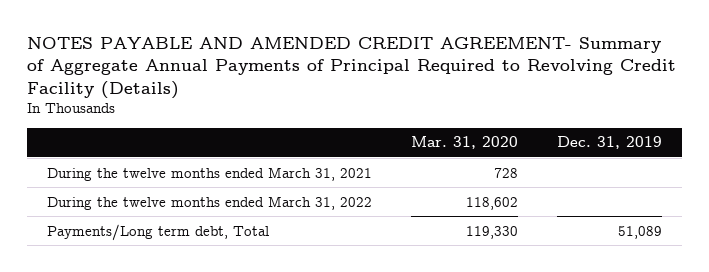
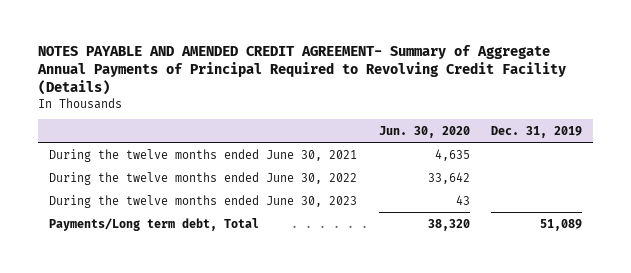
- | Mar. 31, 2020 | Dec. 31, 2019
+ | Jun. 30, 2020 | Dec. 31, 2019
- During the twelve months ended March 31, 2021 | 728 |
- During the twelve months ended March 31, 2022 | 118,602 |
+ During the twelve months ended June 30, 2021 | 4,635 |
+ During the twelve months ended June 30, 2022 | 33,642 |
+ During the twelve months ended June 30, 2023 | 43 |

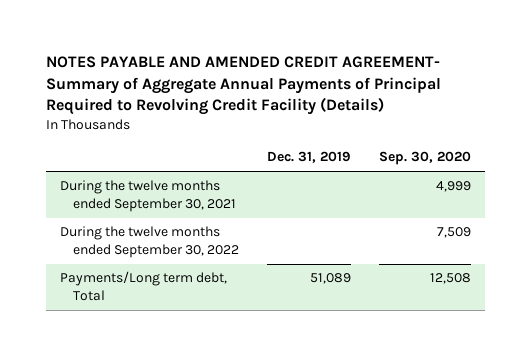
- | Jun. 30, 2020 | Dec. 31, 2019
+ | Dec. 31, 2019 | Sep. 30, 2020
- During the twelve months ended June 30, 2021 | 4,635 |
- During the twelve months ended June 30, 2022 | 33,642 |
- During the twelve months ended June 30, 2023 | 43 |
+ During the twelve months ended September 30, 2021 | | 4,999
+ During the twelve months ended September 30, 2022 | | 7,509

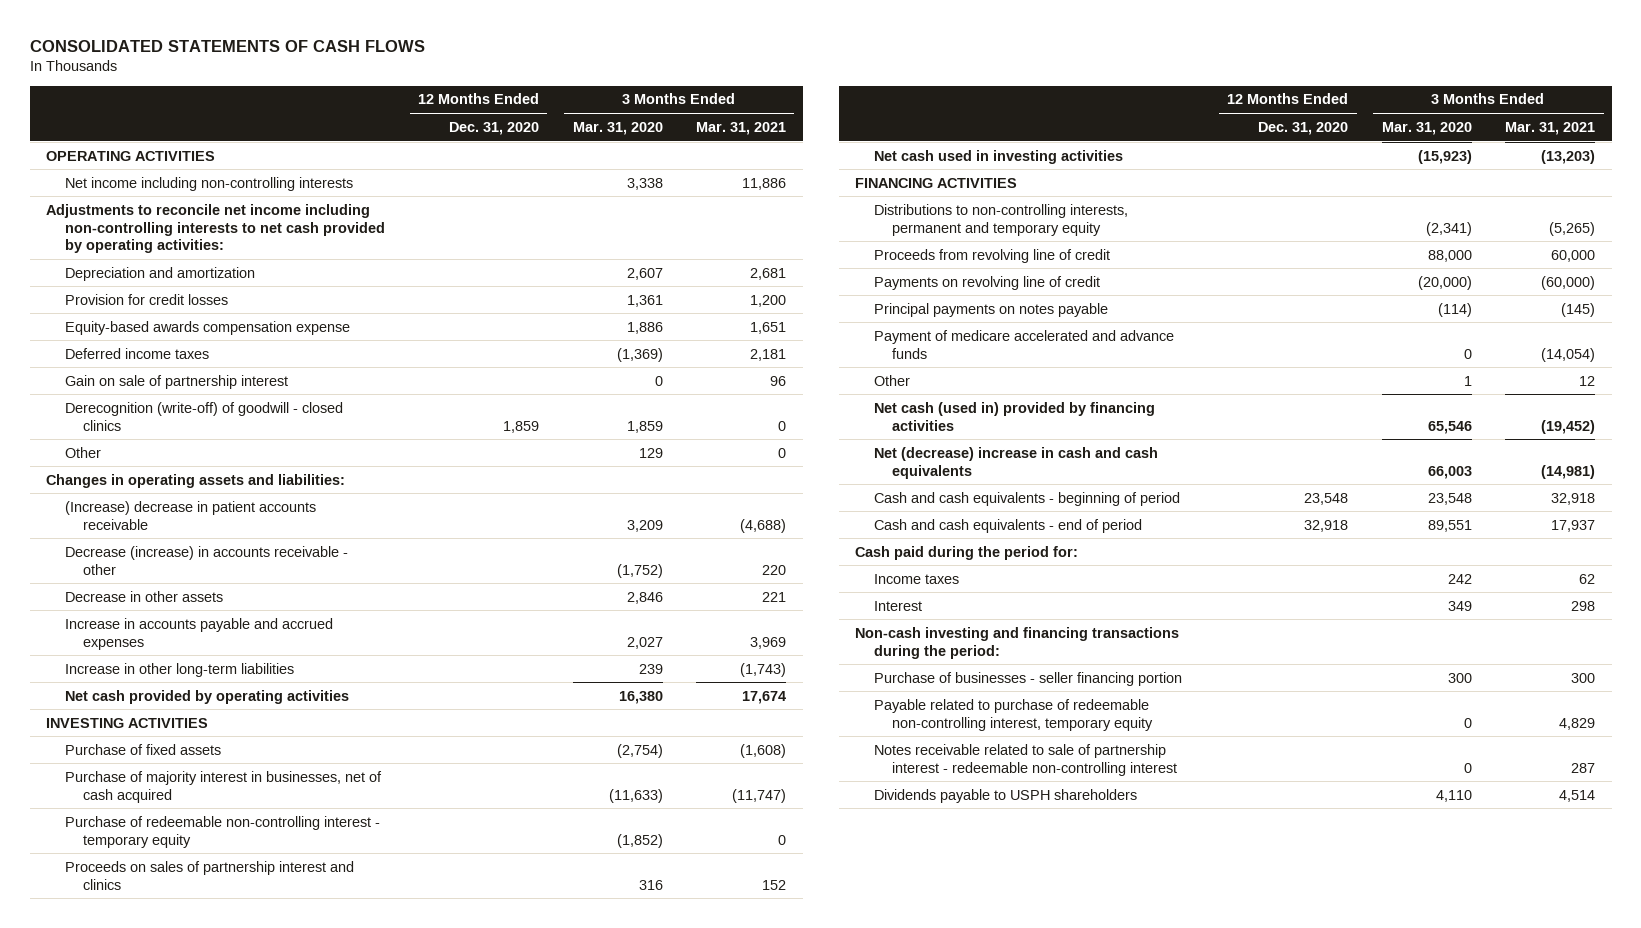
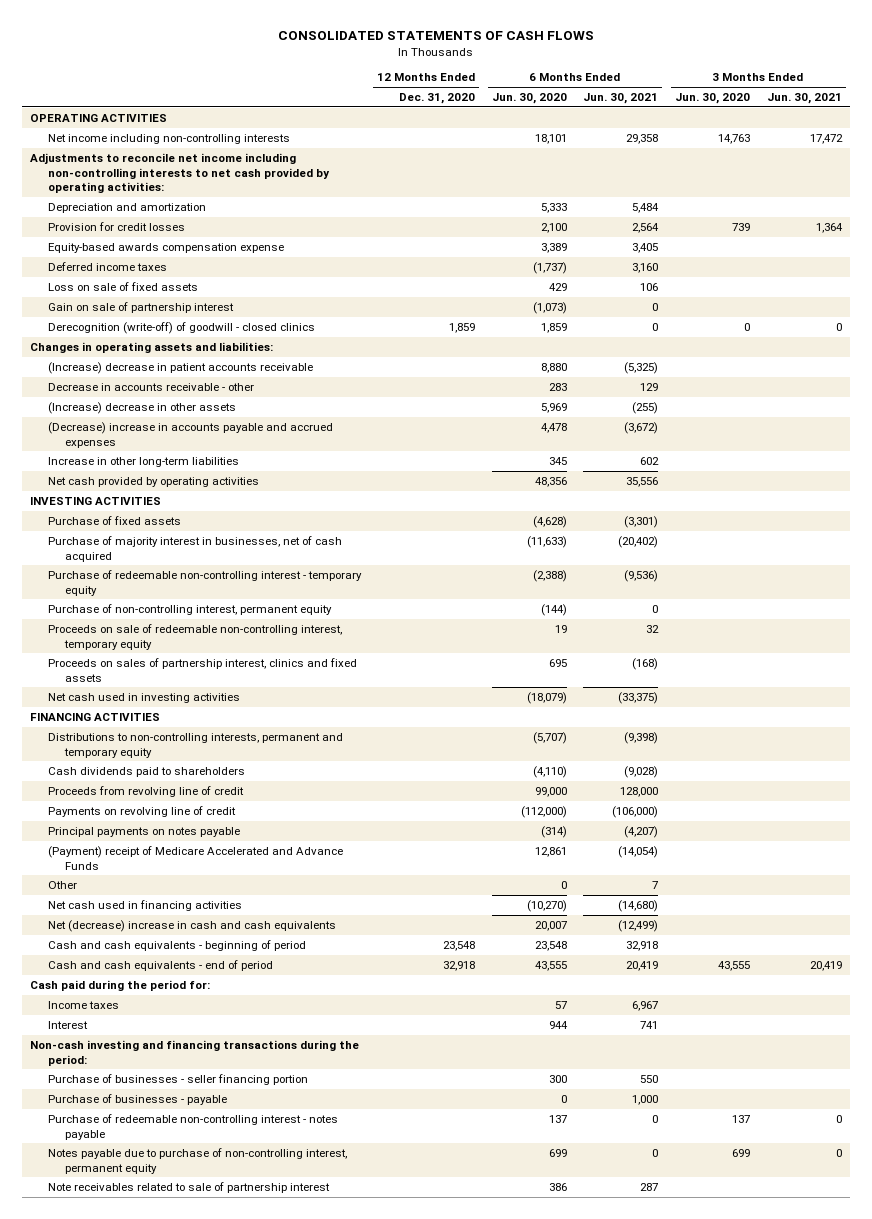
- | 12 Months Ended Dec. 31, 2020 | 3 Months Ended Mar. 31, 2020 | 3 Months Ended Mar. 31, 2021
+ | 12 Months Ended Dec. 31, 2020 | 6 Months Ended Jun. 30, 2020 | 6 Months Ended Jun. 30, 2021 | 3 Months Ended Jun. 30, 2020 | 3 Months Ended Jun. 30, 2021
+ Loss on sale of fixed assets | | 429 | 106 | |
- Other | | 129 | 0
- Decrease (increase) in accounts receivable - other | | (1,752) | 220
- Decrease in other assets | | 2,846 | 221
- Increase in accounts payable and accrued expenses | | 2,027 | 3,969
+ Decrease in accounts receivable - other | | 283 | 129 | |
+ (Increase) decrease in other assets | | 5,969 | (255) | |
+ (Decrease) increase in accounts payable and accrued expenses | | 4,478 | (3,672) | |
- Proceeds on sales of partnership interest and clinics | | 316 | 152
+ Purchase of non-controlling interest, permanent equity | | (144) | 0 | |
+ Proceeds on sale of redeemable non-controlling interest, temporary equity | | 19 | 32 | |
+ Proceeds on sales of partnership interest, clinics and fixed assets | | 695 | (168) | |
+ Cash dividends paid to shareholders | | (4,110) | (9,028) | |
- Payment of medicare accelerated and advance funds | | 0 | (14,054)
+ (Payment) receipt of Medicare Accelerated and Advance Funds | | 12,861 | (14,054) | |
- Net cash (used in) provided by financing activities | | 65,546 | (19,452)
+ Net cash used in financing activities | | (10,270) | (14,680) | |
- Payable related to purchase of redeemable non-controlling interest, temporary equity | | 0 | 4,829
- Notes receivable related to sale of partnership interest - redeemable non-controlling interest | | 0 | 287
- Dividends payable to USPH shareholders | | 4,110 | 4,514
+ Purchase of businesses - payable | | 0 | 1,000 | |
+ Purchase of redeemable non-controlling interest - notes payable | | 137 | 0 | 137 | 0
+ Notes payable due to purchase of non-controlling interest, permanent equity | | 699 | 0 | 699 | 0
+ Note receivables related to sale of partnership interest | | 386 | 287 | |

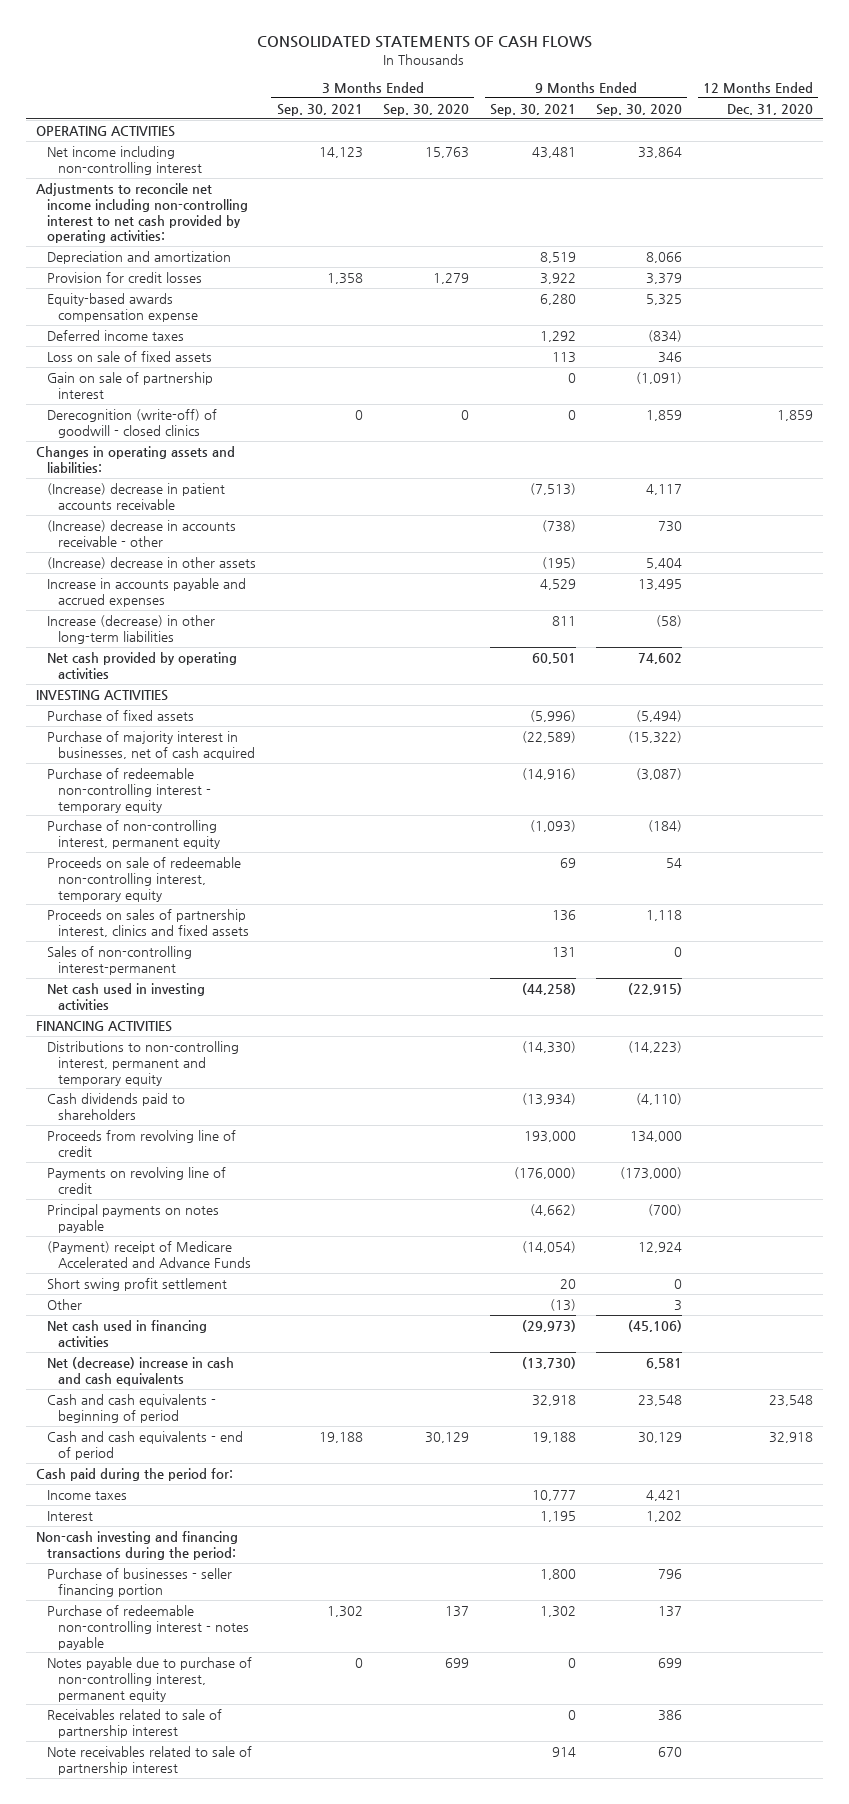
- | 12 Months Ended Dec. 31, 2020 | 6 Months Ended Jun. 30, 2020 | 6 Months Ended Jun. 30, 2021 | 3 Months Ended Jun. 30, 2020 | 3 Months Ended Jun. 30, 2021
+ | 3 Months Ended Sep. 30, 2021 | 3 Months Ended Sep. 30, 2020 | 9 Months Ended Sep. 30, 2021 | 9 Months Ended Sep. 30, 2020 | 12 Months Ended Dec. 31, 2020
- Net income including non-controlling interests | | 18,101 | 29,358 | 14,763 | 17,472
- Adjustments to reconcile net income including non-controlling interests to net cash provided by operating activities:
+ Net income including non-controlling interest | 14,123 | 15,763 | 43,481 | 33,864 |
+ Adjustments to reconcile net income including non-controlling interest to net cash provided by operating activities:
- Decrease in accounts receivable - other | | 283 | 129 | |
+ (Increase) decrease in accounts receivable - other | | | (738) | 730 |
- (Decrease) increase in accounts payable and accrued expenses | | 4,478 | (3,672) | |
- Increase in other long-term liabilities | | 345 | 602 | |
+ Increase in accounts payable and accrued expenses | | | 4,529 | 13,495 |
+ Increase (decrease) in other long-term liabilities | | | 811 | (58) |
+ Sales of non-controlling interest-permanent | | | 131 | 0 |
- Distributions to non-controlling interests, permanent and temporary equity | | (5,707) | (9,398) | |
+ Distributions to non-controlling interest, permanent and temporary equity | | | (14,330) | (14,223) |
+ Short swing profit settlement | | | 20 | 0 |
- Purchase of businesses - payable | | 0 | 1,000 | |
+ Receivables related to sale of partnership interest | | | 0 | 386 |

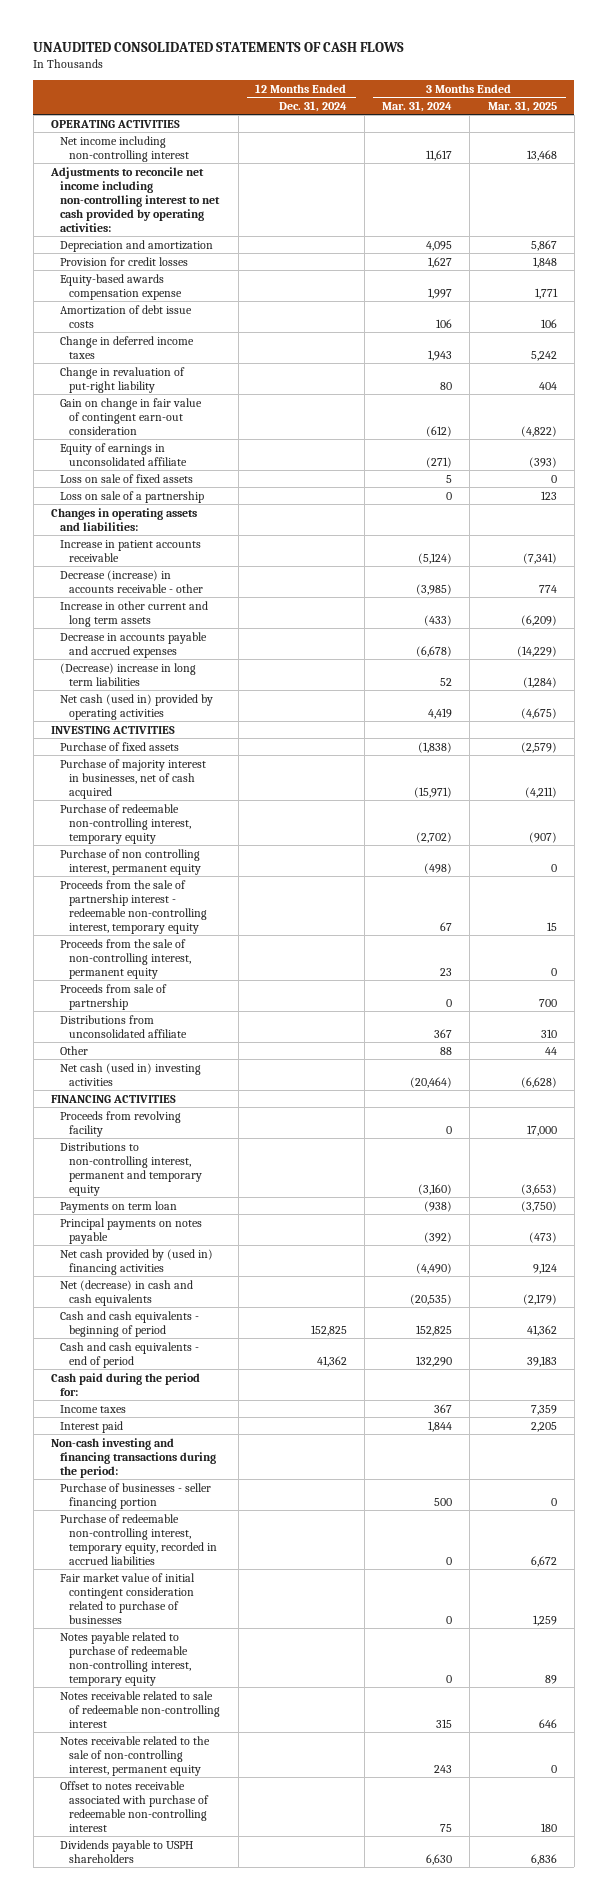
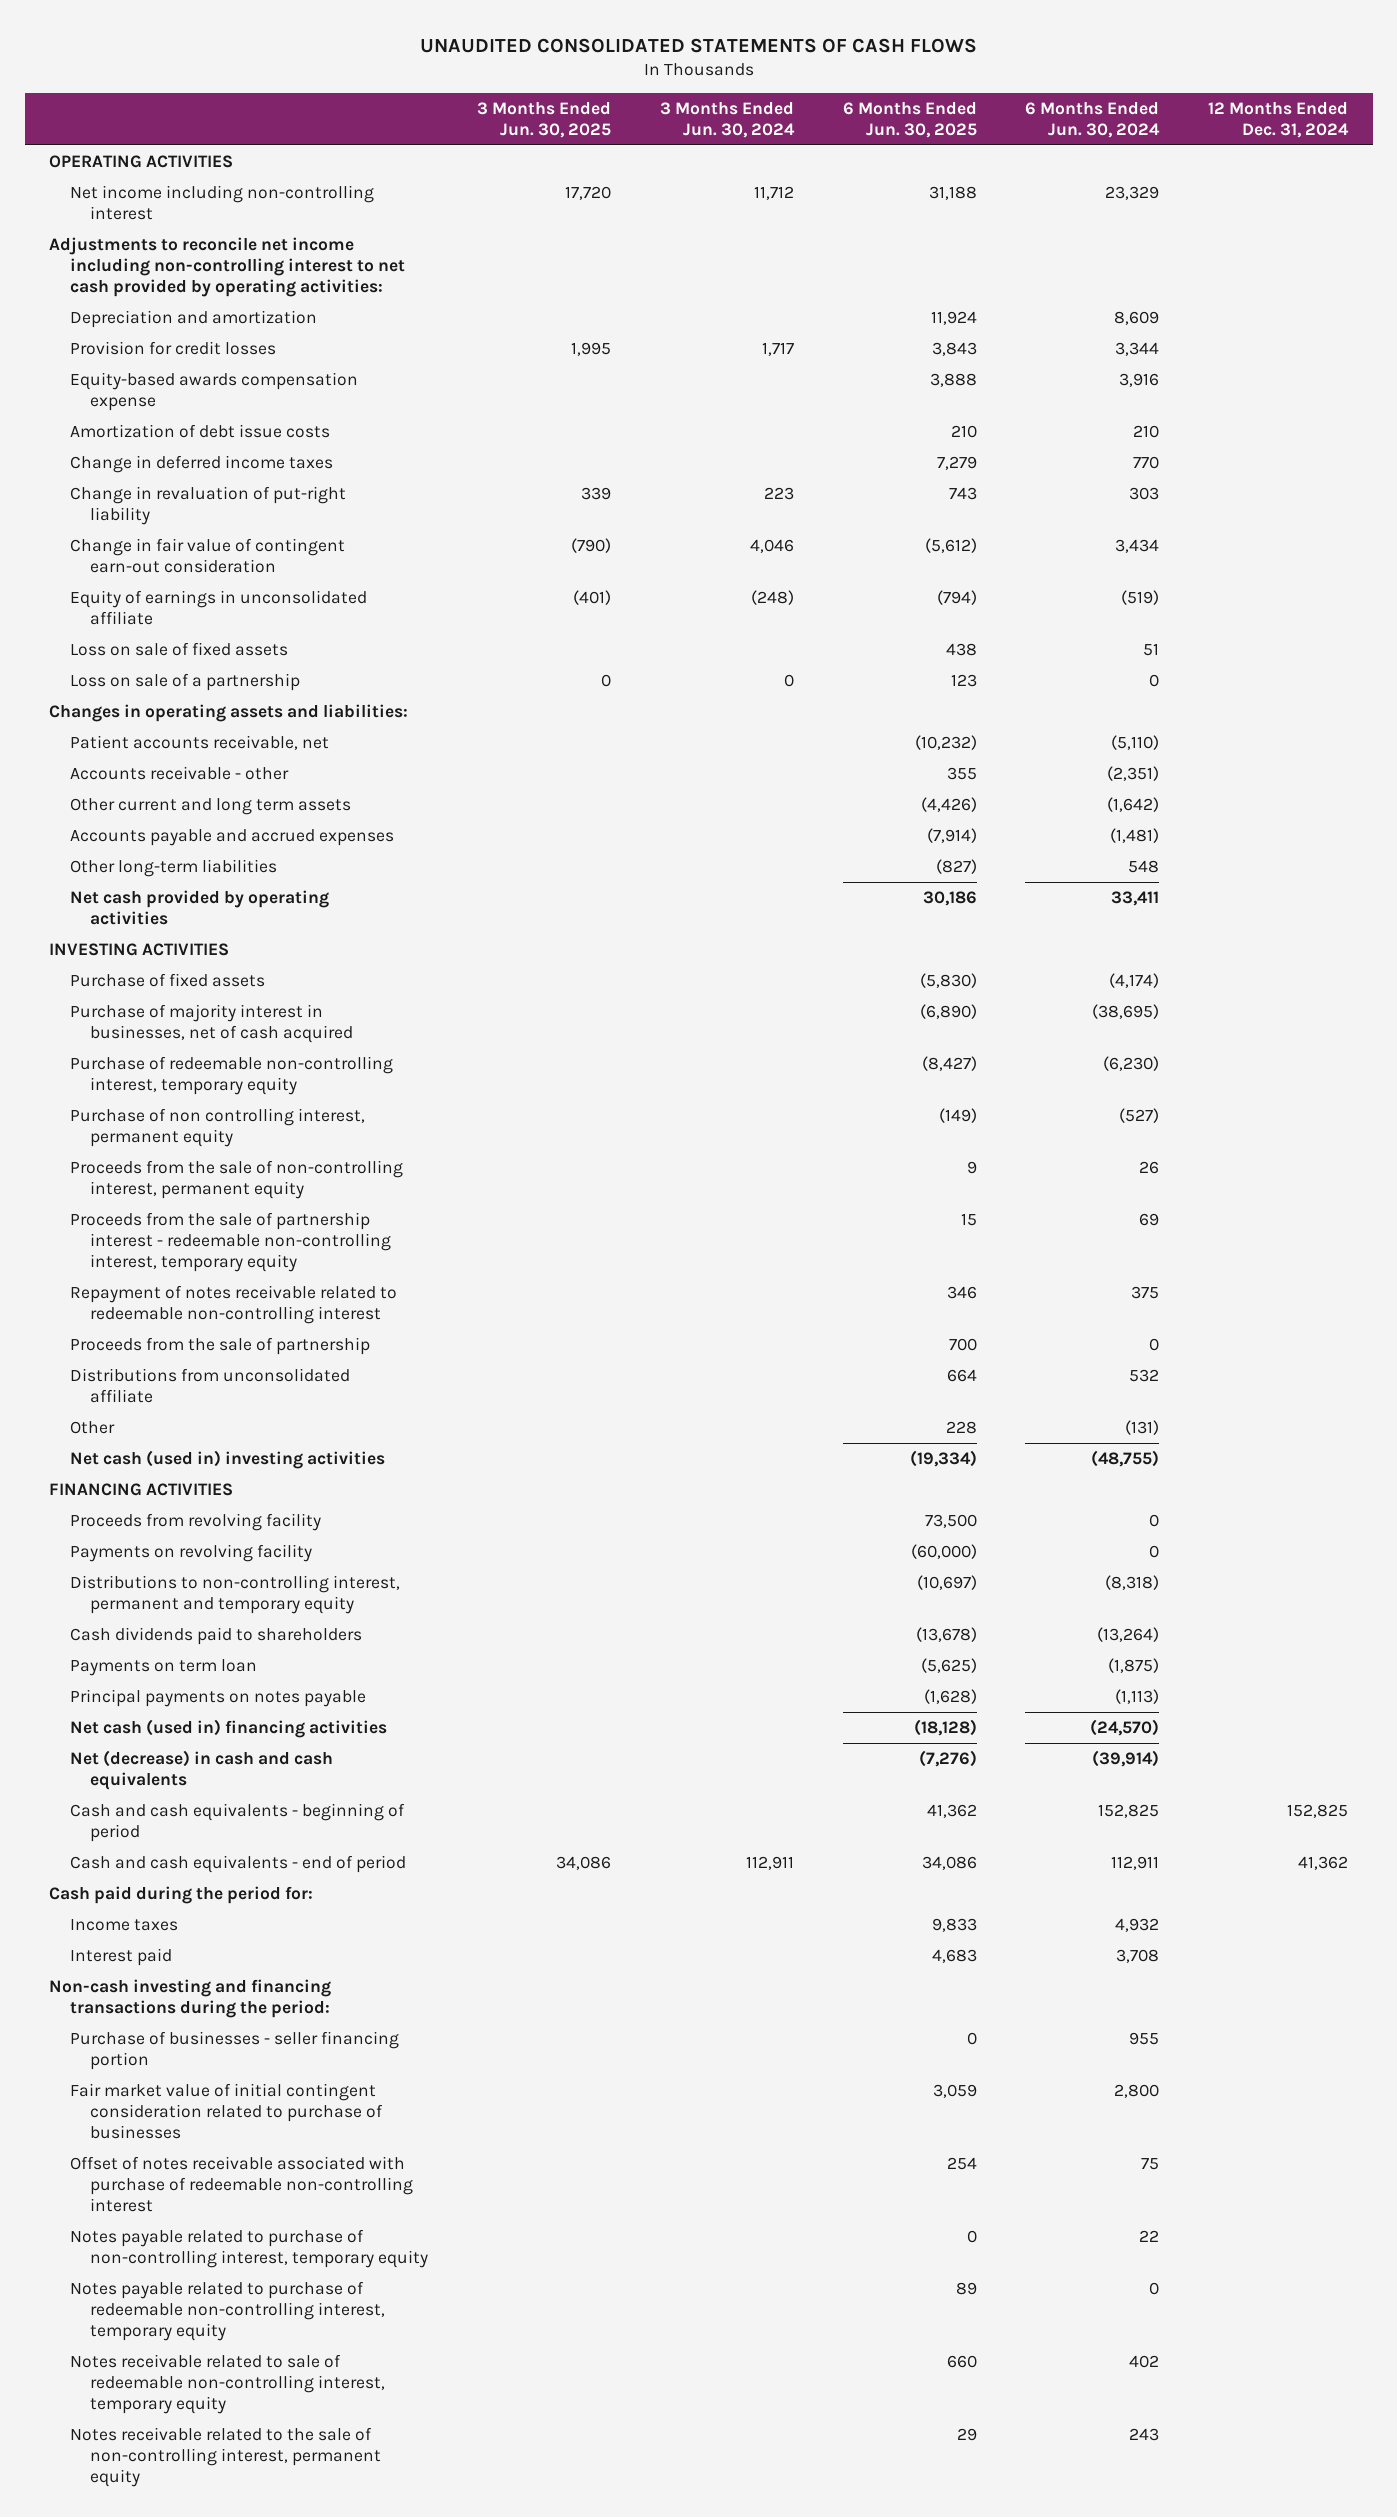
- | 12 Months Ended Dec. 31, 2024 | 3 Months Ended Mar. 31, 2024 | 3 Months Ended Mar. 31, 2025
+ | 3 Months Ended Jun. 30, 2025 | 3 Months Ended Jun. 30, 2024 | 6 Months Ended Jun. 30, 2025 | 6 Months Ended Jun. 30, 2024 | 12 Months Ended Dec. 31, 2024
- Gain on change in fair value of contingent earn-out consideration | | (612) | (4,822)
+ Change in fair value of contingent earn-out consideration | (790) | 4,046 | (5,612) | 3,434 |
- Increase in patient accounts receivable | | (5,124) | (7,341)
- Decrease (increase) in accounts receivable - other | | (3,985) | 774
- Increase in other current and long term assets | | (433) | (6,209)
- Decrease in accounts payable and accrued expenses | | (6,678) | (14,229)
- (Decrease) increase in long term liabilities | | 52 | (1,284)
- Net cash (used in) provided by operating activities | | 4,419 | (4,675)
+ Patient accounts receivable, net | | | (10,232) | (5,110) |
+ Accounts receivable - other | | | 355 | (2,351) |
+ Other current and long term assets | | | (4,426) | (1,642) |
+ Accounts payable and accrued expenses | | | (7,914) | (1,481) |
+ Other long-term liabilities | | | (827) | 548 |
+ Net cash provided by operating activities | | | 30,186 | 33,411 |
- Proceeds from sale of partnership | | 0 | 700
moved down: Proceeds from the sale of partnership interest - redeemable non-controlling interest, temporary equity | | | 15 | 69 |
+ Repayment of notes receivable related to redeemable non-controlling interest | | | 346 | 375 |
+ Proceeds from the sale of partnership | | | 700 | 0 |
+ Payments on revolving facility | | | (60,000) | 0 |
+ Cash dividends paid to shareholders | | | (13,678) | (13,264) |
- Net cash provided by (used in) financing activities | | (4,490) | 9,124
+ Net cash (used in) financing activities | | | (18,128) | (24,570) |
- Purchase of redeemable non-controlling interest, temporary equity, recorded in accrued liabilities | | 0 | 6,672
+ Offset of notes receivable associated with purchase of redeemable non-controlling interest | | | 254 | 75 |
+ Notes payable related to purchase of non-controlling interest, temporary equity | | | 0 | 22 |
- Notes receivable related to sale of redeemable non-controlling interest | | 315 | 646
+ Notes receivable related to sale of redeemable non-controlling interest, temporary equity | | | 660 | 402 |
- Offset to notes receivable associated with purchase of redeemable non-controlling interest | | 75 | 180
- Dividends payable to USPH shareholders | | 6,630 | 6,836

